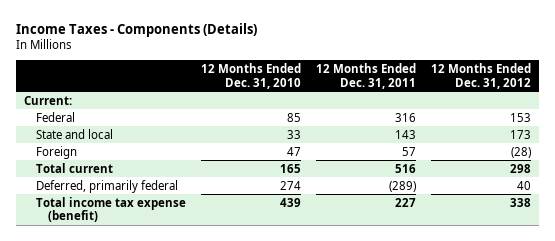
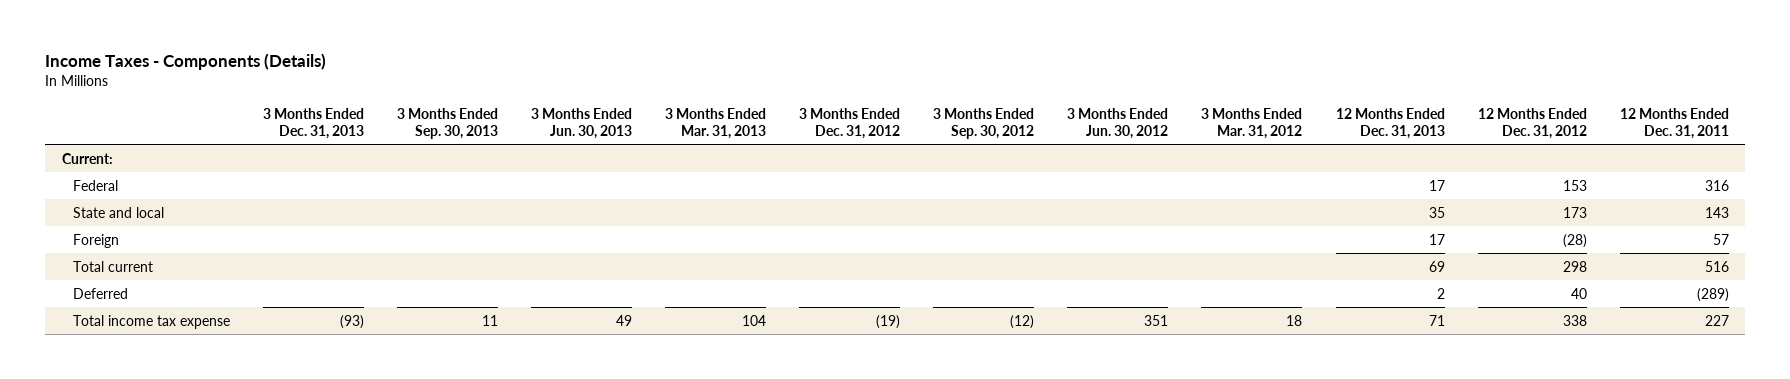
- | 12 Months Ended Dec. 31, 2010 | 12 Months Ended Dec. 31, 2011 | 12 Months Ended Dec. 31, 2012
+ | 3 Months Ended Dec. 31, 2013 | 3 Months Ended Sep. 30, 2013 | 3 Months Ended Jun. 30, 2013 | 3 Months Ended Mar. 31, 2013 | 3 Months Ended Dec. 31, 2012 | 3 Months Ended Sep. 30, 2012 | 3 Months Ended Jun. 30, 2012 | 3 Months Ended Mar. 31, 2012 | 12 Months Ended Dec. 31, 2013 | 12 Months Ended Dec. 31, 2012 | 12 Months Ended Dec. 31, 2011
- Deferred, primarily federal | 274 | (289) | 40
- Total income tax expense (benefit) | 439 | 227 | 338
+ Deferred | | | | | | | | | 2 | 40 | (289)
+ Total income tax expense | (93) | 11 | 49 | 104 | (19) | (12) | 351 | 18 | 71 | 338 | 227

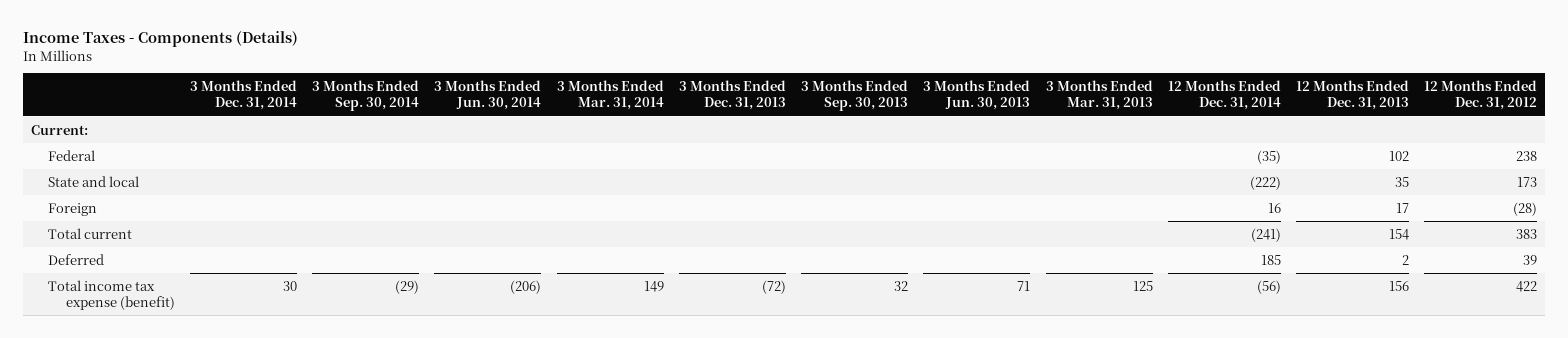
- | 3 Months Ended Dec. 31, 2013 | 3 Months Ended Sep. 30, 2013 | 3 Months Ended Jun. 30, 2013 | 3 Months Ended Mar. 31, 2013 | 3 Months Ended Dec. 31, 2012 | 3 Months Ended Sep. 30, 2012 | 3 Months Ended Jun. 30, 2012 | 3 Months Ended Mar. 31, 2012 | 12 Months Ended Dec. 31, 2013 | 12 Months Ended Dec. 31, 2012 | 12 Months Ended Dec. 31, 2011
+ | 3 Months Ended Dec. 31, 2014 | 3 Months Ended Sep. 30, 2014 | 3 Months Ended Jun. 30, 2014 | 3 Months Ended Mar. 31, 2014 | 3 Months Ended Dec. 31, 2013 | 3 Months Ended Sep. 30, 2013 | 3 Months Ended Jun. 30, 2013 | 3 Months Ended Mar. 31, 2013 | 12 Months Ended Dec. 31, 2014 | 12 Months Ended Dec. 31, 2013 | 12 Months Ended Dec. 31, 2012
- Federal | | | | | | | | | 17 | 153 | 316
+ Federal | | | | | | | | | (35) | 102 | 238
- Total current | | | | | | | | | 69 | 298 | 516
- Deferred | | | | | | | | | 2 | 40 | (289)
- Total income tax expense | (93) | 11 | 49 | 104 | (19) | (12) | 351 | 18 | 71 | 338 | 227
+ Total current | | | | | | | | | (241) | 154 | 383
+ Deferred | | | | | | | | | 185 | 2 | 39
+ Total income tax expense (benefit) | 30 | (29) | (206) | 149 | (72) | 32 | 71 | 125 | (56) | 156 | 422

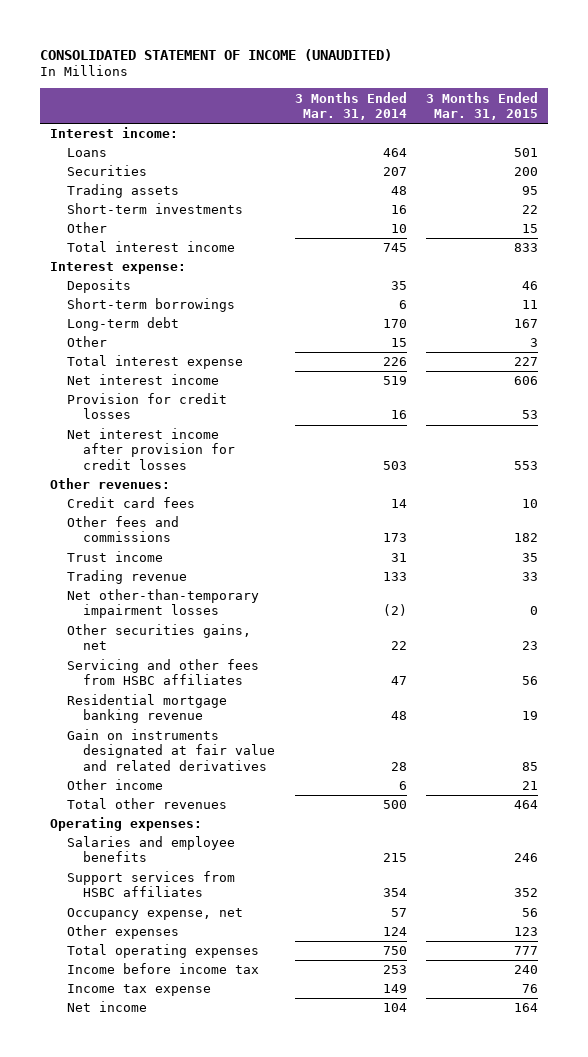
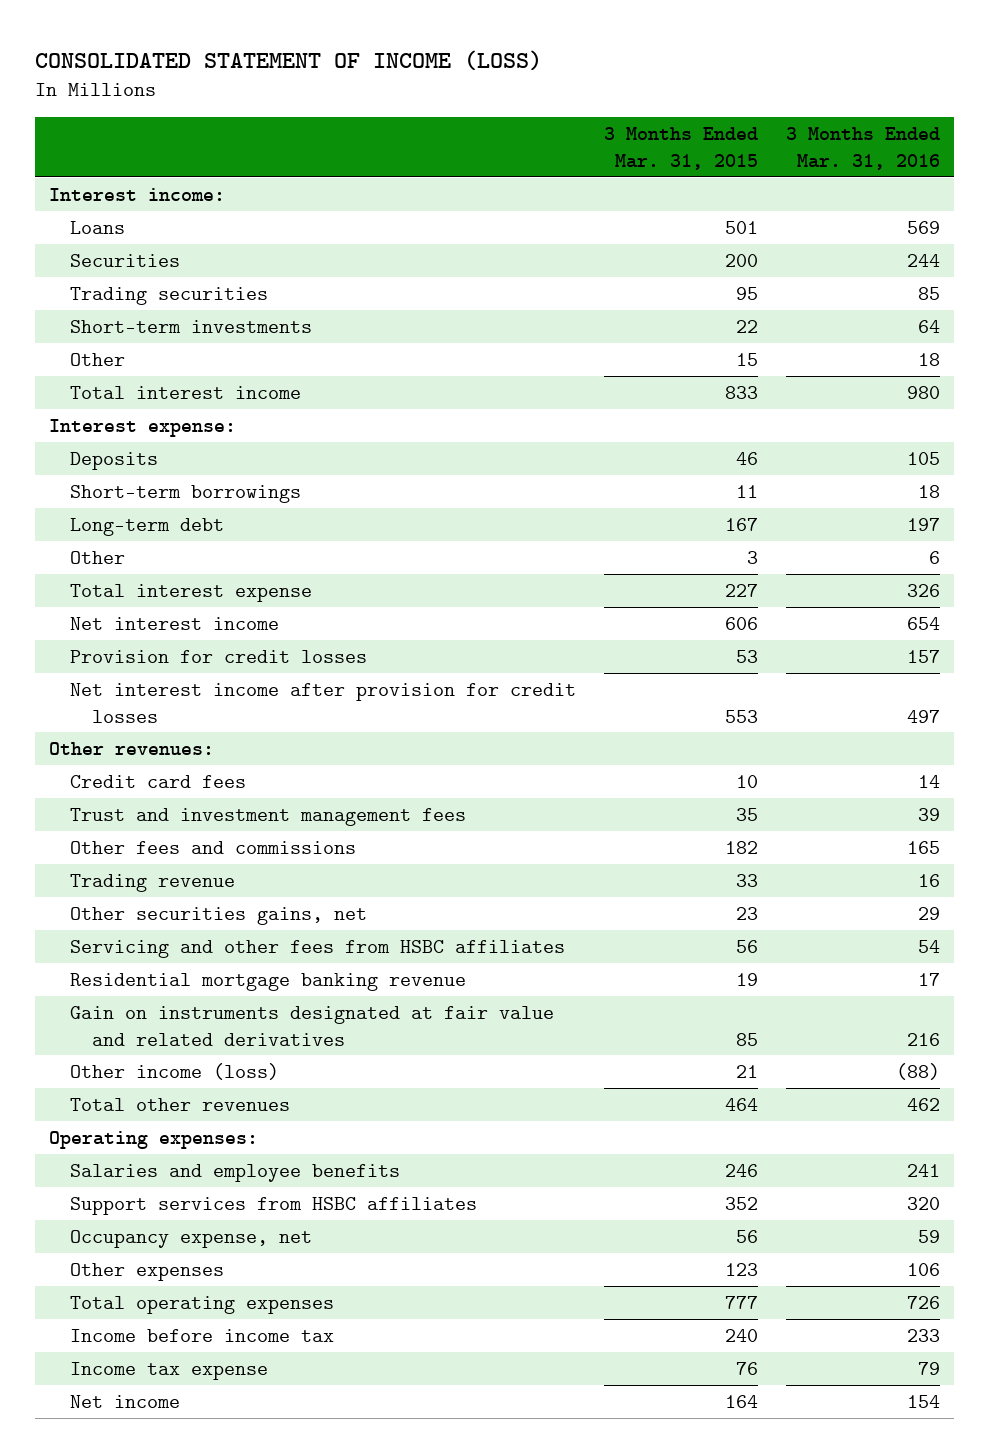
- CONSOLIDATED STATEMENT OF INCOME (UNAUDITED)
+ CONSOLIDATED STATEMENT OF INCOME (LOSS)
- | 3 Months Ended Mar. 31, 2014 | 3 Months Ended Mar. 31, 2015
+ | 3 Months Ended Mar. 31, 2015 | 3 Months Ended Mar. 31, 2016
- Trading assets | 48 | 95
+ Trading securities | 95 | 85
+ Trust and investment management fees | 35 | 39
- Trust income | 31 | 35
- Net other-than-temporary impairment losses | (2) | 0
- Other income | 6 | 21
+ Other income (loss) | 21 | (88)

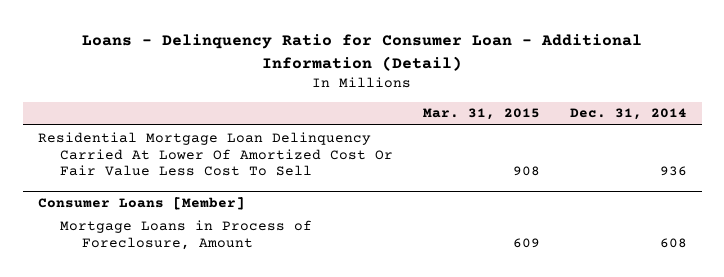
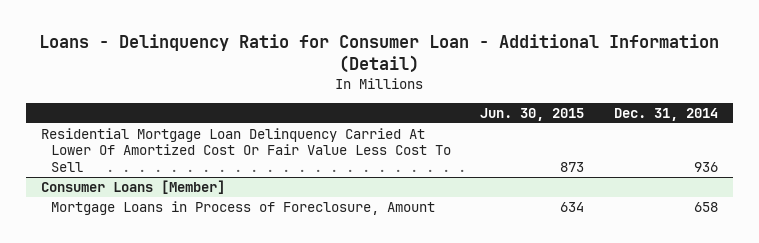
- | Mar. 31, 2015 | Dec. 31, 2014
+ | Jun. 30, 2015 | Dec. 31, 2014
@ Consumer Loans [Member]
- Mortgage Loans in Process of Foreclosure, Amount | 609 | 608
+ Mortgage Loans in Process of Foreclosure, Amount | 634 | 658

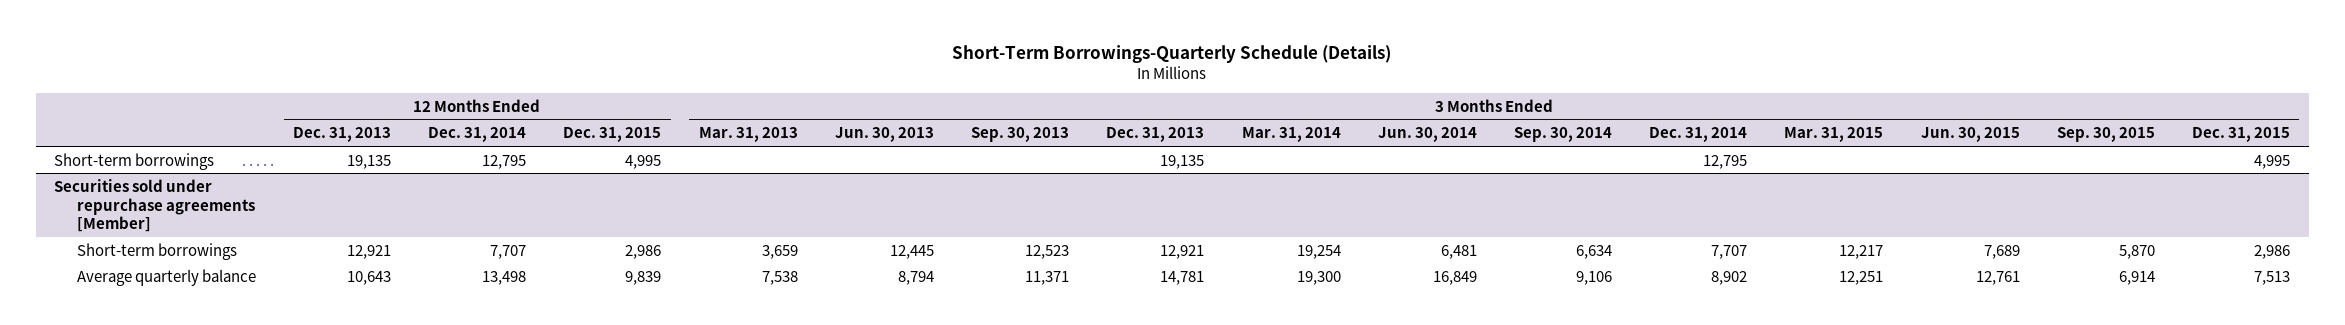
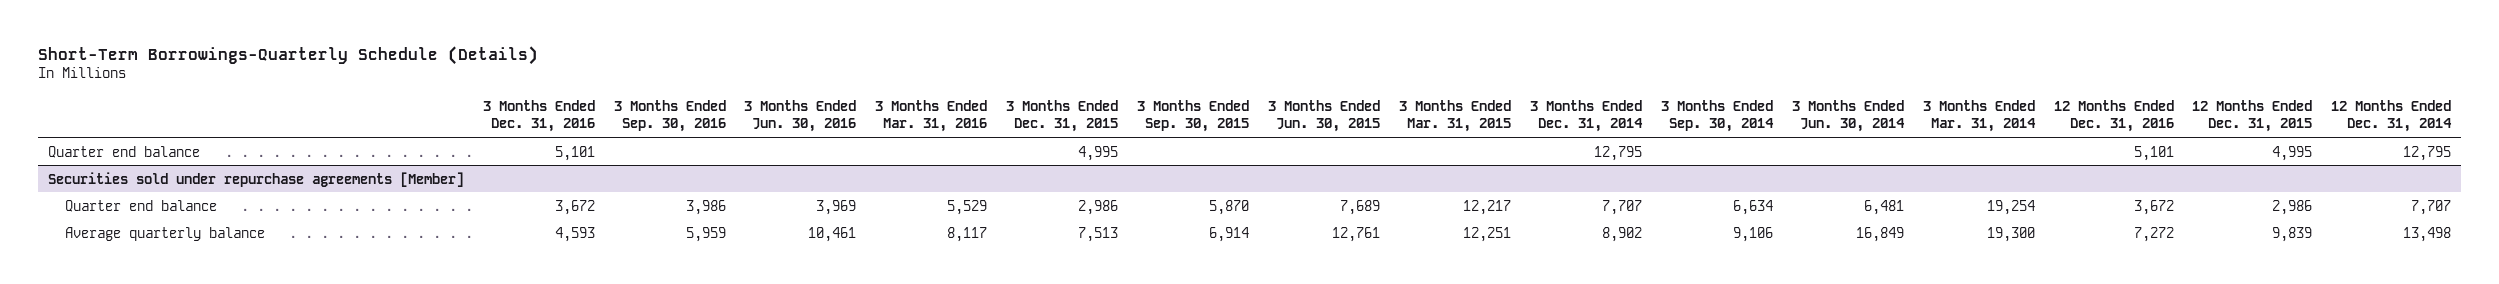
- | 12 Months Ended Dec. 31, 2013 | 12 Months Ended Dec. 31, 2014 | 12 Months Ended Dec. 31, 2015 | 3 Months Ended Mar. 31, 2013 | 3 Months Ended Jun. 30, 2013 | 3 Months Ended Sep. 30, 2013 | 3 Months Ended Dec. 31, 2013 | 3 Months Ended Mar. 31, 2014 | 3 Months Ended Jun. 30, 2014 | 3 Months Ended Sep. 30, 2014 | 3 Months Ended Dec. 31, 2014 | 3 Months Ended Mar. 31, 2015 | 3 Months Ended Jun. 30, 2015 | 3 Months Ended Sep. 30, 2015 | 3 Months Ended Dec. 31, 2015
+ | 3 Months Ended Dec. 31, 2016 | 3 Months Ended Sep. 30, 2016 | 3 Months Ended Jun. 30, 2016 | 3 Months Ended Mar. 31, 2016 | 3 Months Ended Dec. 31, 2015 | 3 Months Ended Sep. 30, 2015 | 3 Months Ended Jun. 30, 2015 | 3 Months Ended Mar. 31, 2015 | 3 Months Ended Dec. 31, 2014 | 3 Months Ended Sep. 30, 2014 | 3 Months Ended Jun. 30, 2014 | 3 Months Ended Mar. 31, 2014 | 12 Months Ended Dec. 31, 2016 | 12 Months Ended Dec. 31, 2015 | 12 Months Ended Dec. 31, 2014
- Short-term borrowings | 19,135 | 12,795 | 4,995 | | | | 19,135 | | | | 12,795 | | | | 4,995
+ Quarter end balance | 5,101 | | | | 4,995 | | | | 12,795 | | | | 5,101 | 4,995 | 12,795
@ Securities sold under repurchase agreements [Member]
- Short-term borrowings | 12,921 | 7,707 | 2,986 | 3,659 | 12,445 | 12,523 | 12,921 | 19,254 | 6,481 | 6,634 | 7,707 | 12,217 | 7,689 | 5,870 | 2,986
+ Quarter end balance | 3,672 | 3,986 | 3,969 | 5,529 | 2,986 | 5,870 | 7,689 | 12,217 | 7,707 | 6,634 | 6,481 | 19,254 | 3,672 | 2,986 | 7,707

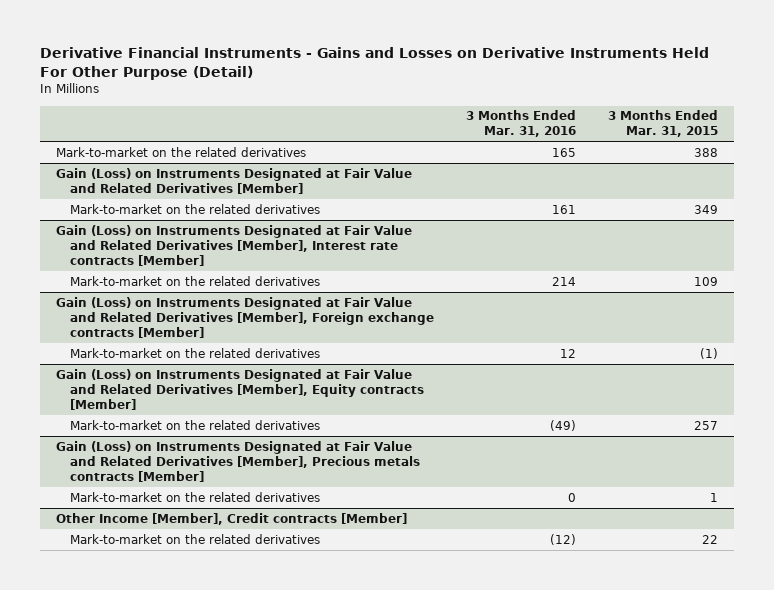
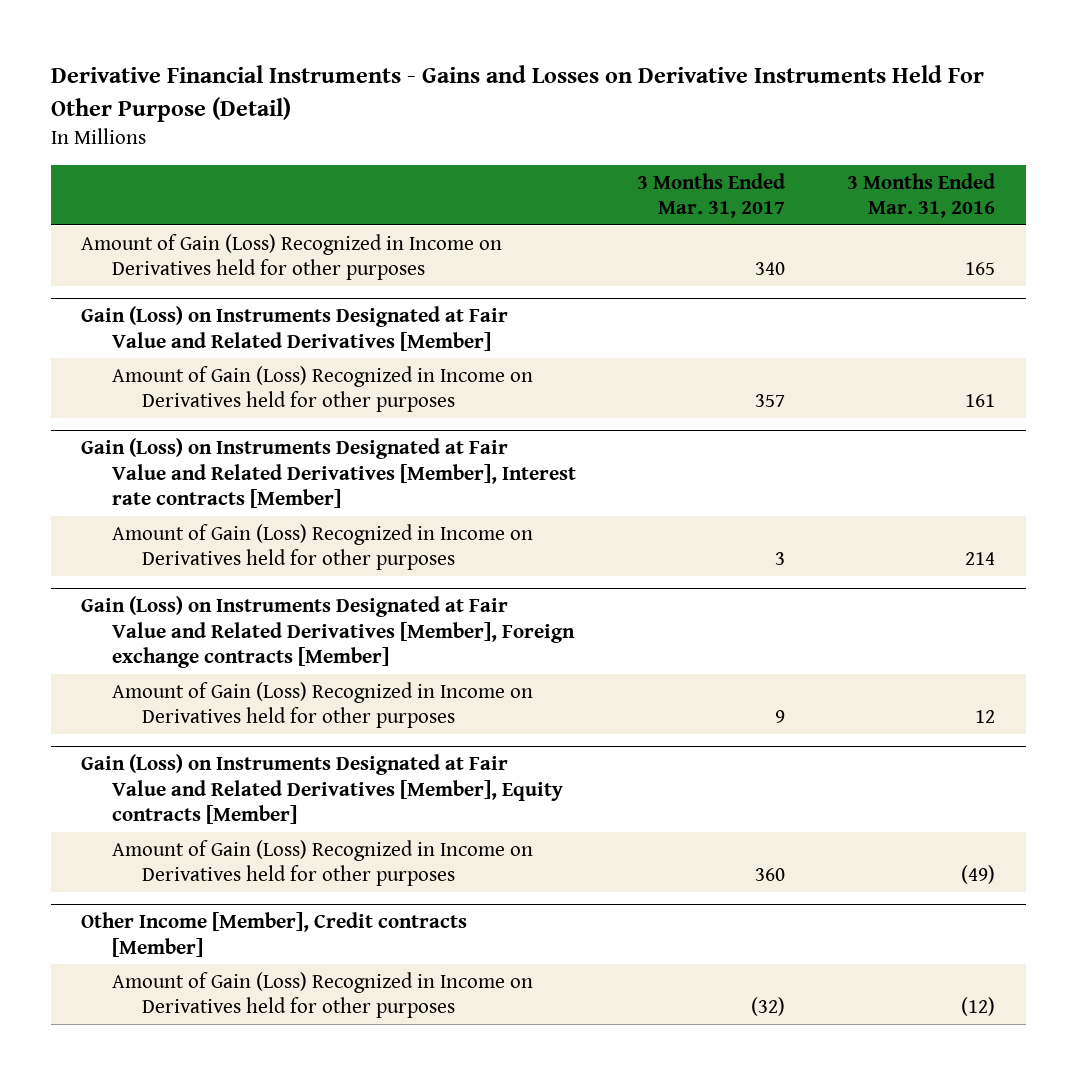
- | 3 Months Ended Mar. 31, 2016 | 3 Months Ended Mar. 31, 2015
+ | 3 Months Ended Mar. 31, 2017 | 3 Months Ended Mar. 31, 2016
- Mark-to-market on the related derivatives | 165 | 388
+ Amount of Gain (Loss) Recognized in Income on Derivatives held for other purposes | 340 | 165
@ Gain (Loss) on Instruments Designated at Fair Value and Related Derivatives [Member]
- Mark-to-market on the related derivatives | 161 | 349
+ Amount of Gain (Loss) Recognized in Income on Derivatives held for other purposes | 357 | 161
@ Gain (Loss) on Instruments Designated at Fair Value and Related Derivatives [Member], Interest rate contracts [Member]
- Mark-to-market on the related derivatives | 214 | 109
+ Amount of Gain (Loss) Recognized in Income on Derivatives held for other purposes | 3 | 214
@ Gain (Loss) on Instruments Designated at Fair Value and Related Derivatives [Member], Foreign exchange contracts [Member]
- Mark-to-market on the related derivatives | 12 | (1)
+ Amount of Gain (Loss) Recognized in Income on Derivatives held for other purposes | 9 | 12
@ Gain (Loss) on Instruments Designated at Fair Value and Related Derivatives [Member], Equity contracts [Member]
- Mark-to-market on the related derivatives | (49) | 257
- Gain (Loss) on Instruments Designated at Fair Value and Related Derivatives [Member], Precious metals contracts [Member]
- Mark-to-market on the related derivatives | 0 | 1
@ Gain (Loss) on Instruments Designated at Fair Value and Related Derivatives [Member], Equity contracts [Member]
+ Amount of Gain (Loss) Recognized in Income on Derivatives held for other purposes | 360 | (49)
@ Other Income [Member], Credit contracts [Member]
- Mark-to-market on the related derivatives | (12) | 22
+ Amount of Gain (Loss) Recognized in Income on Derivatives held for other purposes | (32) | (12)

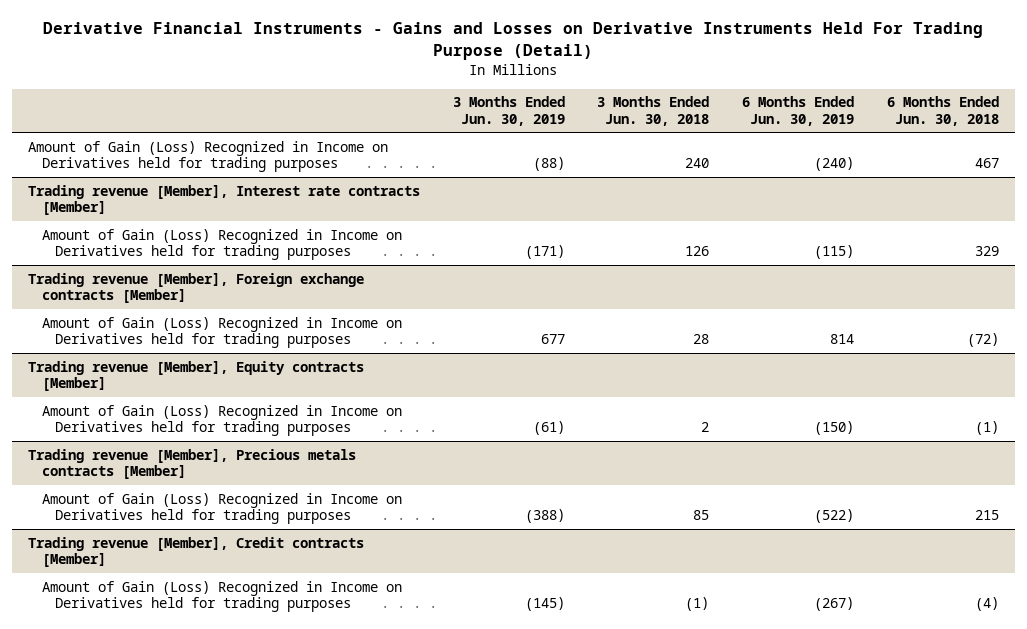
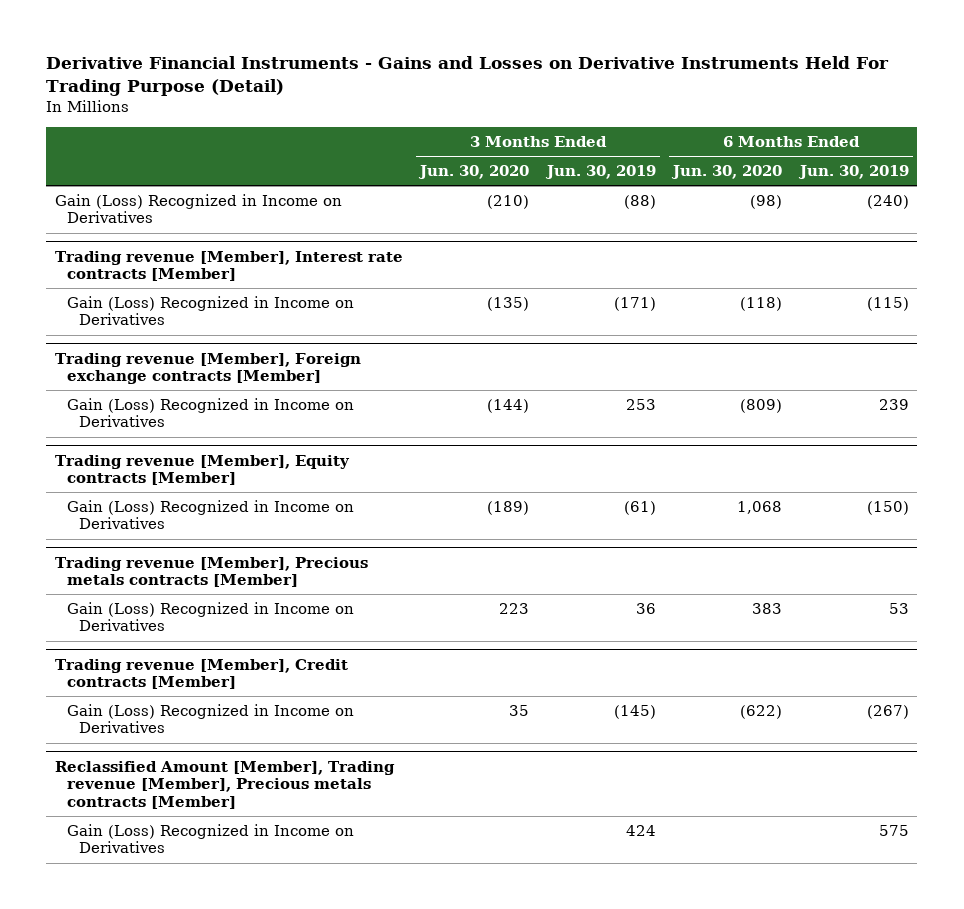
- | 3 Months Ended Jun. 30, 2019 | 3 Months Ended Jun. 30, 2018 | 6 Months Ended Jun. 30, 2019 | 6 Months Ended Jun. 30, 2018
+ | 3 Months Ended Jun. 30, 2020 | 3 Months Ended Jun. 30, 2019 | 6 Months Ended Jun. 30, 2020 | 6 Months Ended Jun. 30, 2019
- Amount of Gain (Loss) Recognized in Income on Derivatives held for trading purposes | (88) | 240 | (240) | 467
+ Gain (Loss) Recognized in Income on Derivatives | (210) | (88) | (98) | (240)
@ Trading revenue [Member], Interest rate contracts [Member]
- Amount of Gain (Loss) Recognized in Income on Derivatives held for trading purposes | (171) | 126 | (115) | 329
+ Gain (Loss) Recognized in Income on Derivatives | (135) | (171) | (118) | (115)
@ Trading revenue [Member], Foreign exchange contracts [Member]
- Amount of Gain (Loss) Recognized in Income on Derivatives held for trading purposes | 677 | 28 | 814 | (72)
+ Gain (Loss) Recognized in Income on Derivatives | (144) | 253 | (809) | 239
@ Trading revenue [Member], Equity contracts [Member]
- Amount of Gain (Loss) Recognized in Income on Derivatives held for trading purposes | (61) | 2 | (150) | (1)
+ Gain (Loss) Recognized in Income on Derivatives | (189) | (61) | 1,068 | (150)
@ Trading revenue [Member], Precious metals contracts [Member]
- Amount of Gain (Loss) Recognized in Income on Derivatives held for trading purposes | (388) | 85 | (522) | 215
+ Gain (Loss) Recognized in Income on Derivatives | 223 | 36 | 383 | 53
@ Trading revenue [Member], Credit contracts [Member]
- Amount of Gain (Loss) Recognized in Income on Derivatives held for trading purposes | (145) | (1) | (267) | (4)
+ Gain (Loss) Recognized in Income on Derivatives | 35 | (145) | (622) | (267)
+ Reclassified Amount [Member], Trading revenue [Member], Precious metals contracts [Member]
+ Gain (Loss) Recognized in Income on Derivatives | | 424 | | 575

